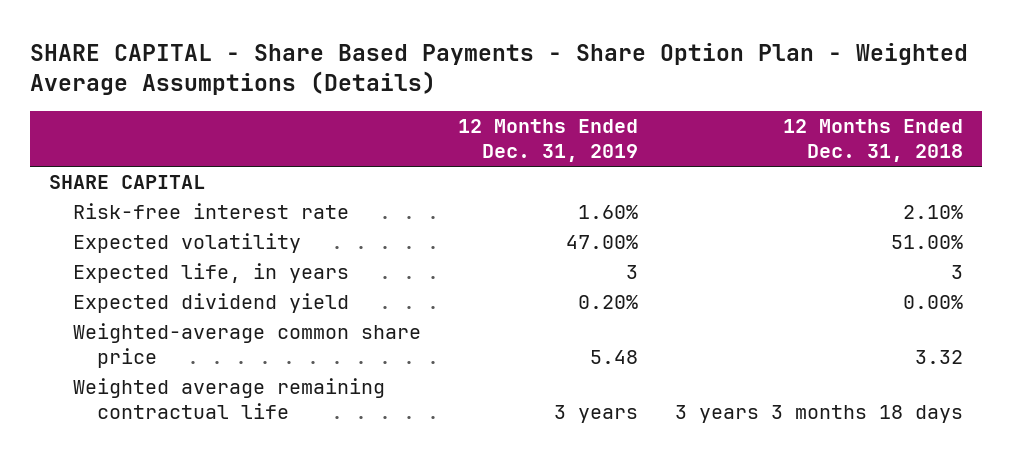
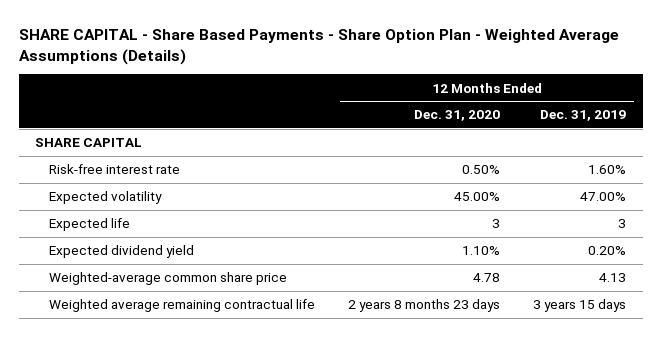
- | 12 Months Ended Dec. 31, 2019 | 12 Months Ended Dec. 31, 2018
+ | 12 Months Ended Dec. 31, 2020 | 12 Months Ended Dec. 31, 2019
- Expected life, in years | 3 | 3
+ Expected life | 3 | 3
- Weighted-average common share price | 5.48 | 3.32
- Weighted average remaining contractual life | 3 years | 3 years 3 months 18 days
+ Weighted-average common share price | 4.78 | 4.13
+ Weighted average remaining contractual life | 2 years 8 months 23 days | 3 years 15 days

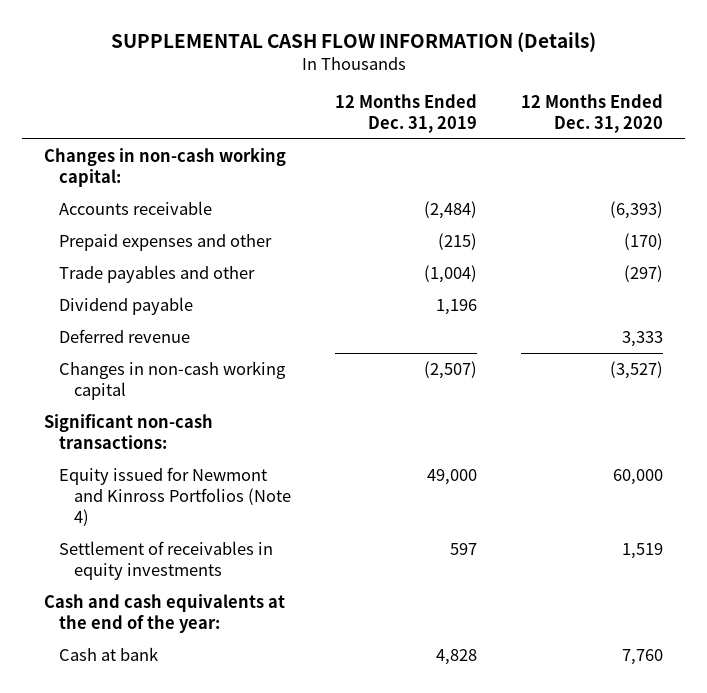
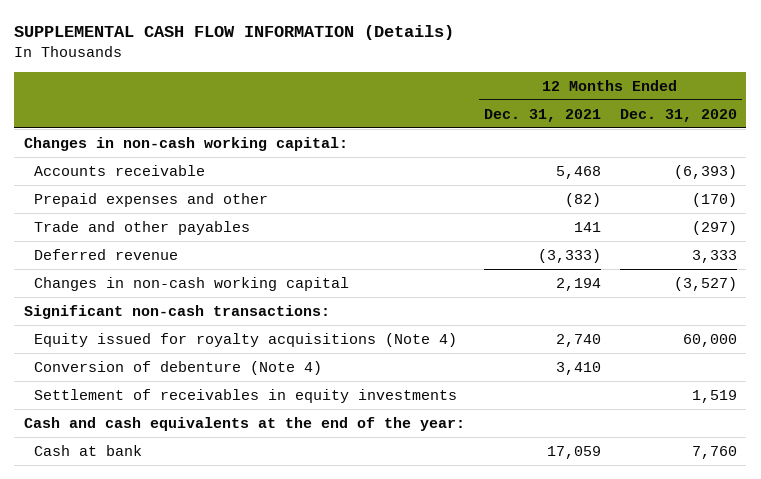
- | 12 Months Ended Dec. 31, 2019 | 12 Months Ended Dec. 31, 2020
+ | 12 Months Ended Dec. 31, 2021 | 12 Months Ended Dec. 31, 2020
- Trade payables and other | (1,004) | (297)
- Dividend payable | 1,196 |
+ Trade and other payables | 141 | (297)
- Equity issued for Newmont and Kinross Portfolios (Note 4) | 49,000 | 60,000
+ Equity issued for royalty acquisitions (Note 4) | 2,740 | 60,000
+ Conversion of debenture (Note 4) | 3,410 |

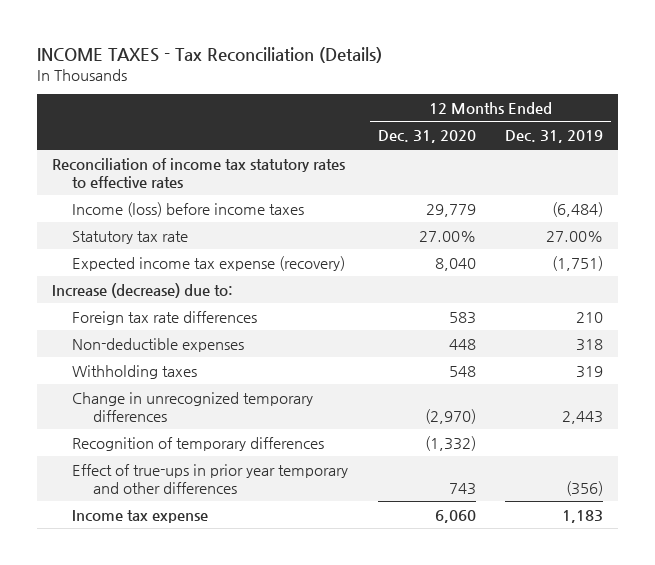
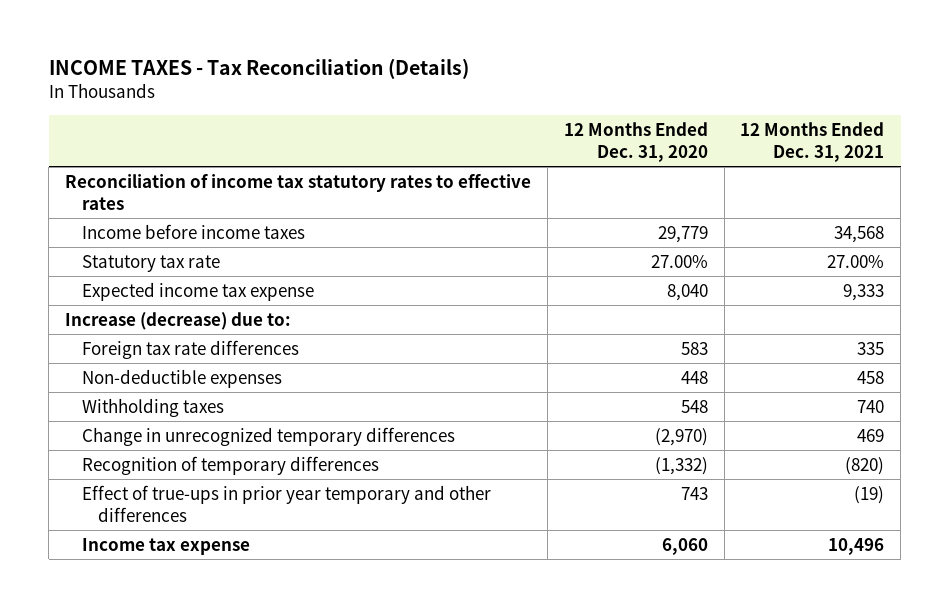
- | 12 Months Ended Dec. 31, 2020 | 12 Months Ended Dec. 31, 2019
+ | 12 Months Ended Dec. 31, 2020 | 12 Months Ended Dec. 31, 2021
- Income (loss) before income taxes | 29,779 | (6,484)
+ Income before income taxes | 29,779 | 34,568
- Expected income tax expense (recovery) | 8,040 | (1,751)
+ Expected income tax expense | 8,040 | 9,333

